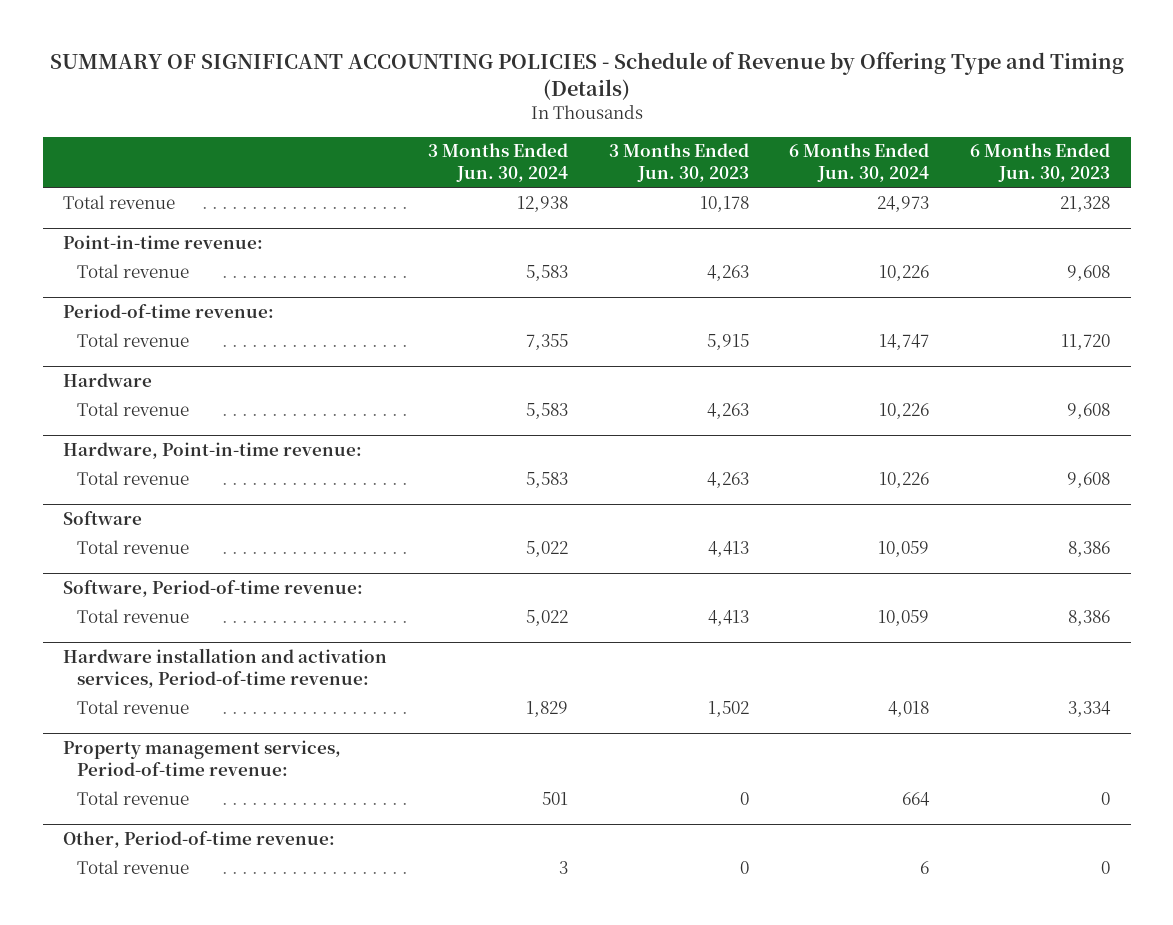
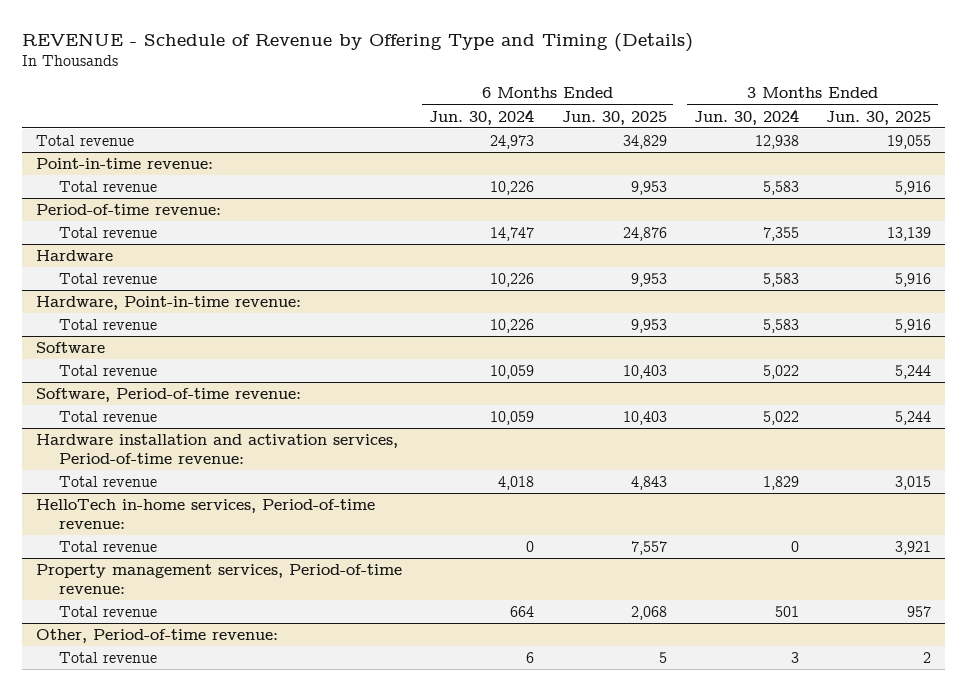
- SUMMARY OF SIGNIFICANT ACCOUNTING POLICIES - Schedule of Revenue by Offering Type and Timing (Details)
+ REVENUE - Schedule of Revenue by Offering Type and Timing (Details)
- | 3 Months Ended Jun. 30, 2024 | 3 Months Ended Jun. 30, 2023 | 6 Months Ended Jun. 30, 2024 | 6 Months Ended Jun. 30, 2023
+ | 6 Months Ended Jun. 30, 2024 | 6 Months Ended Jun. 30, 2025 | 3 Months Ended Jun. 30, 2024 | 3 Months Ended Jun. 30, 2025
+ HelloTech in-home services, Period-of-time revenue:
+ Total revenue | 0 | 7,557 | 0 | 3,921

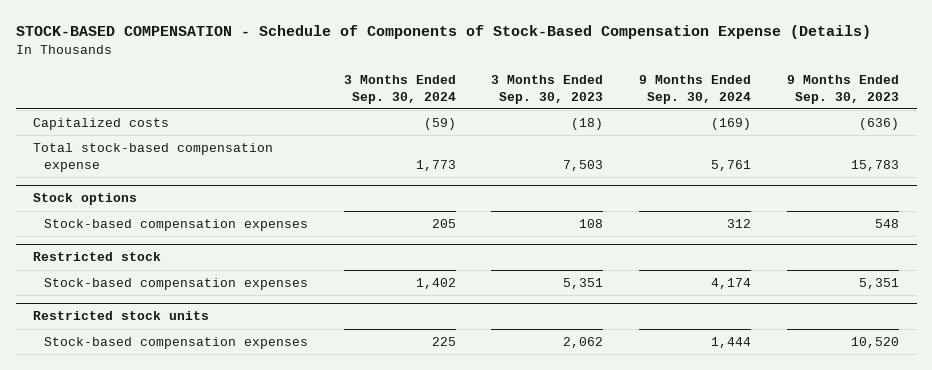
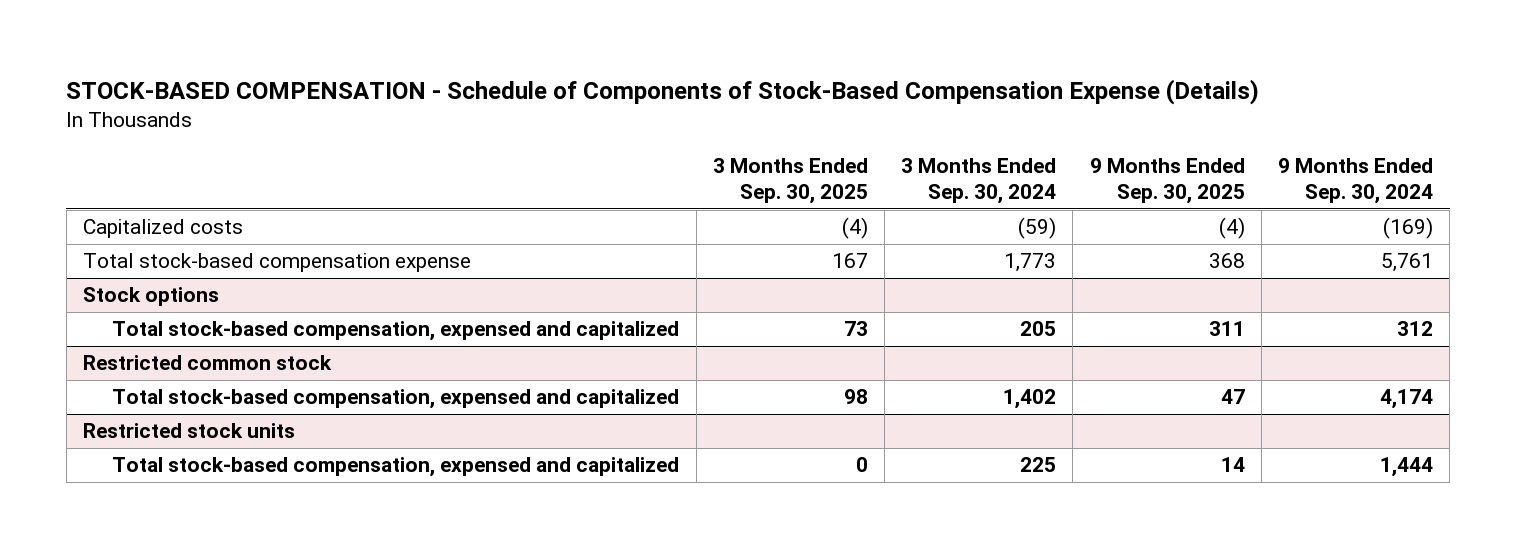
- | 3 Months Ended Sep. 30, 2024 | 3 Months Ended Sep. 30, 2023 | 9 Months Ended Sep. 30, 2024 | 9 Months Ended Sep. 30, 2023
+ | 3 Months Ended Sep. 30, 2025 | 3 Months Ended Sep. 30, 2024 | 9 Months Ended Sep. 30, 2025 | 9 Months Ended Sep. 30, 2024
@ Stock options
- Stock-based compensation expenses | 205 | 108 | 312 | 548
- Restricted stock
- Stock-based compensation expenses | 1,402 | 5,351 | 4,174 | 5,351
@ Stock options
+ Total stock-based compensation, expensed and capitalized | 73 | 205 | 311 | 312
+ Restricted common stock
+ Total stock-based compensation, expensed and capitalized | 98 | 1,402 | 47 | 4,174
@ Restricted stock units
- Stock-based compensation expenses | 225 | 2,062 | 1,444 | 10,520
+ Total stock-based compensation, expensed and capitalized | 0 | 225 | 14 | 1,444

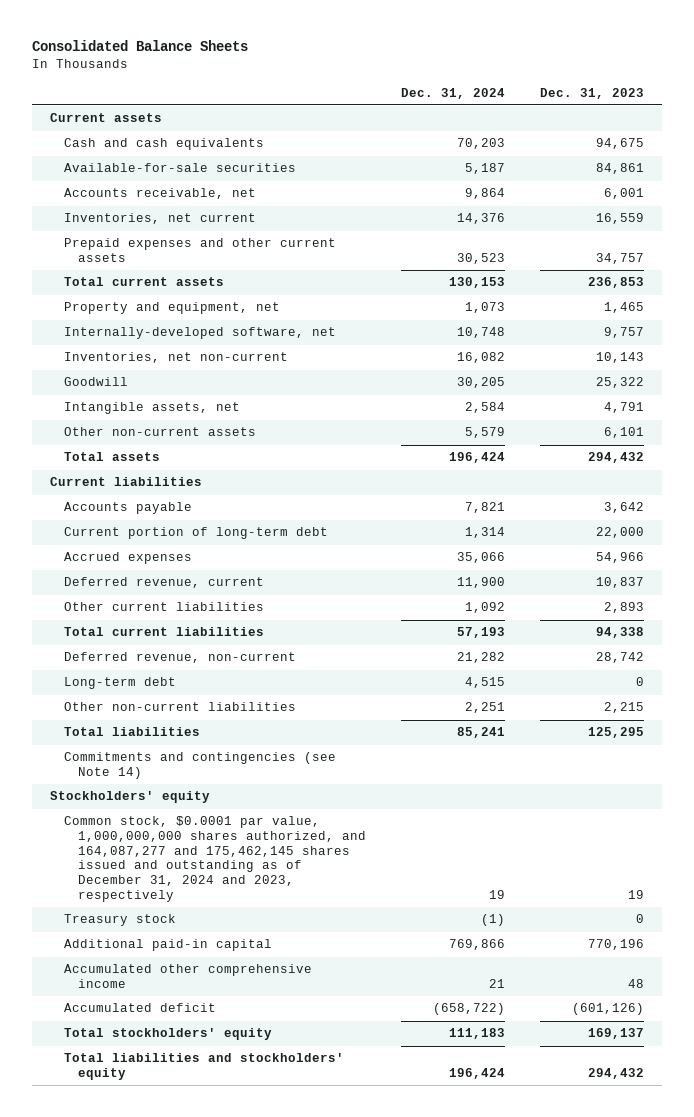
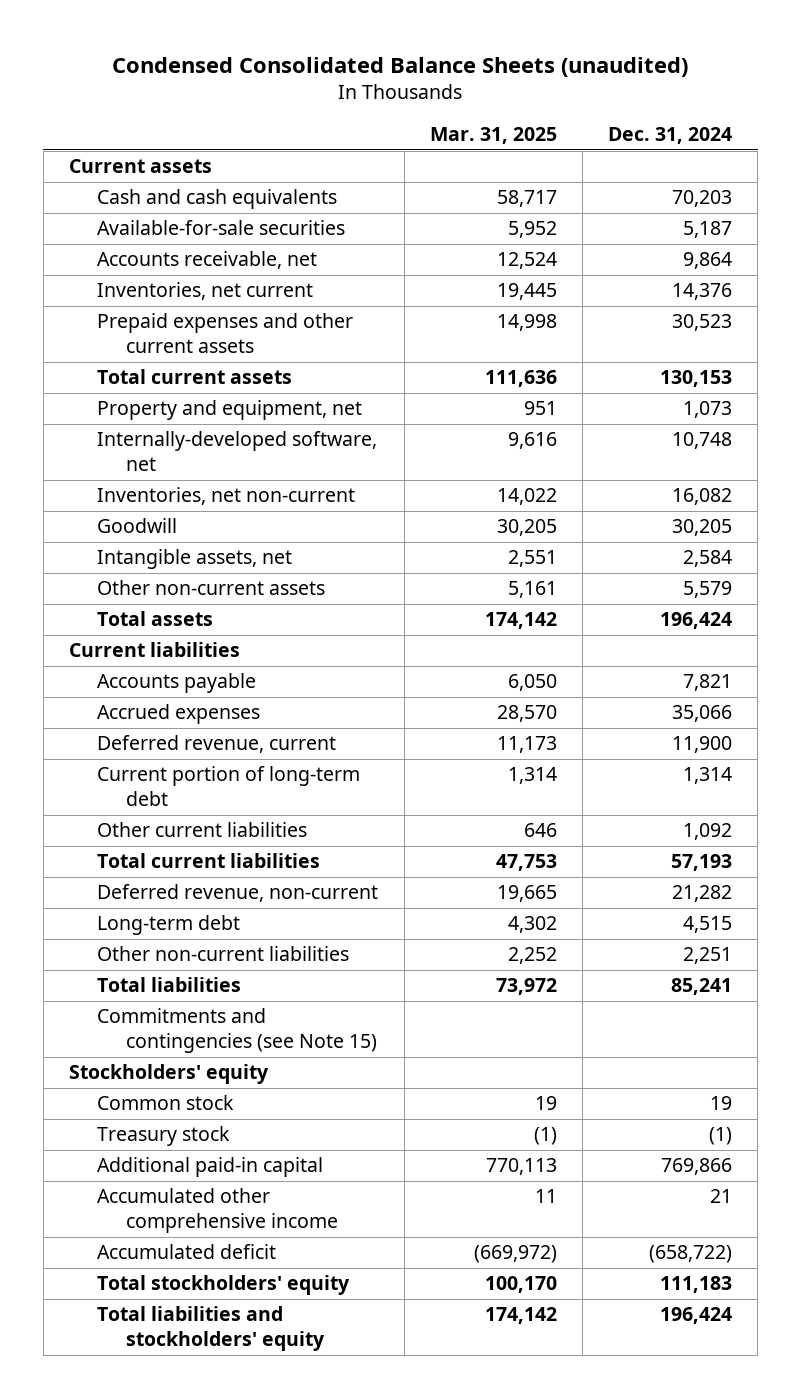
- Consolidated Balance Sheets
+ Condensed Consolidated Balance Sheets (unaudited)
- | Dec. 31, 2024 | Dec. 31, 2023
+ | Mar. 31, 2025 | Dec. 31, 2024
moved down: Current portion of long-term debt | 1,314 | 1,314
- Commitments and contingencies (see Note 14)
+ Commitments and contingencies (see Note 15)
- Common stock, $0.0001 par value, 1,000,000,000 shares authorized, and 164,087,277 and 175,462,145 shares issued and outstanding as of December 31, 2024 and 2023, respectively | 19 | 19
+ Common stock | 19 | 19

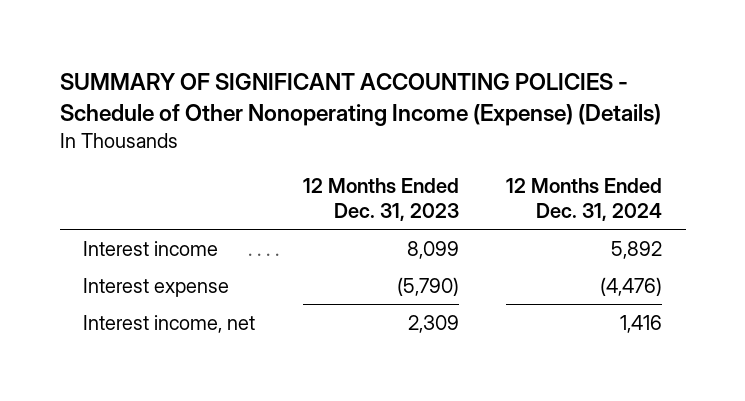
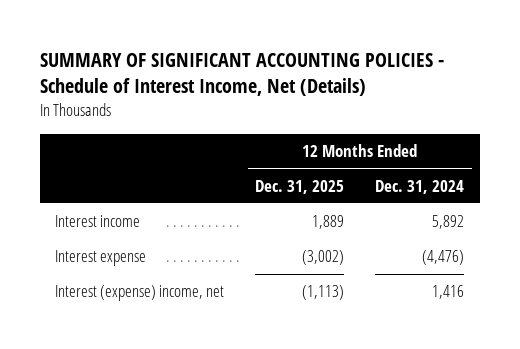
- SUMMARY OF SIGNIFICANT ACCOUNTING POLICIES - Schedule of Other Nonoperating Income (Expense) (Details)
+ SUMMARY OF SIGNIFICANT ACCOUNTING POLICIES - Schedule of Interest Income, Net (Details)
- | 12 Months Ended Dec. 31, 2023 | 12 Months Ended Dec. 31, 2024
+ | 12 Months Ended Dec. 31, 2025 | 12 Months Ended Dec. 31, 2024
- Interest income, net | 2,309 | 1,416
+ Interest (expense) income, net | (1,113) | 1,416

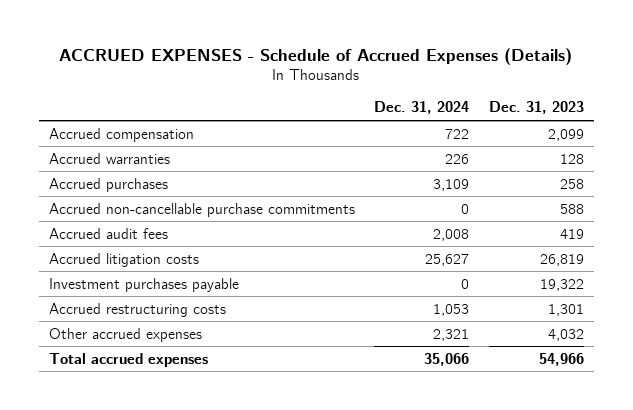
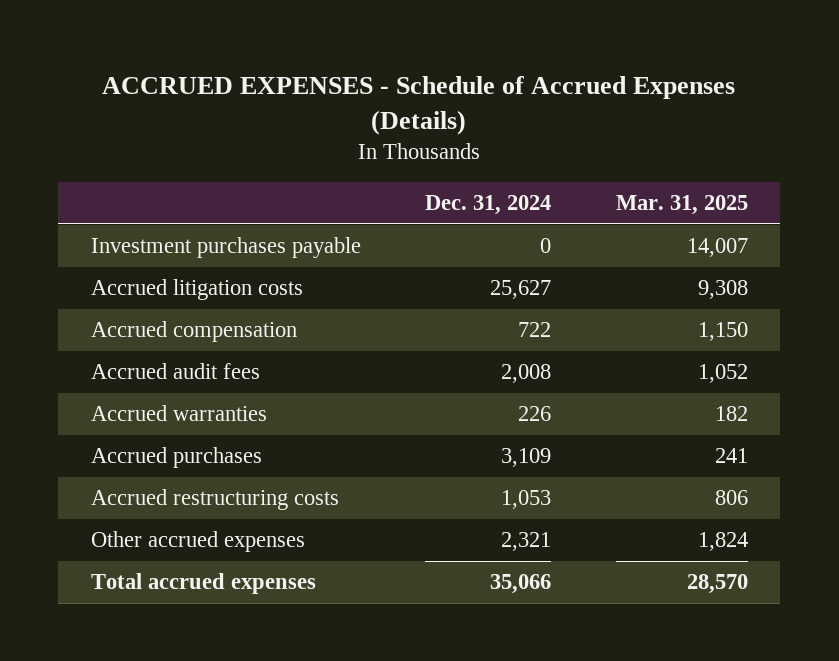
- | Dec. 31, 2024 | Dec. 31, 2023
+ | Dec. 31, 2024 | Mar. 31, 2025
moved up: Investment purchases payable | 0 | 14,007
moved up: Accrued litigation costs | 25,627 | 9,308
moved up: Accrued audit fees | 2,008 | 1,052
- Accrued non-cancellable purchase commitments | 0 | 588

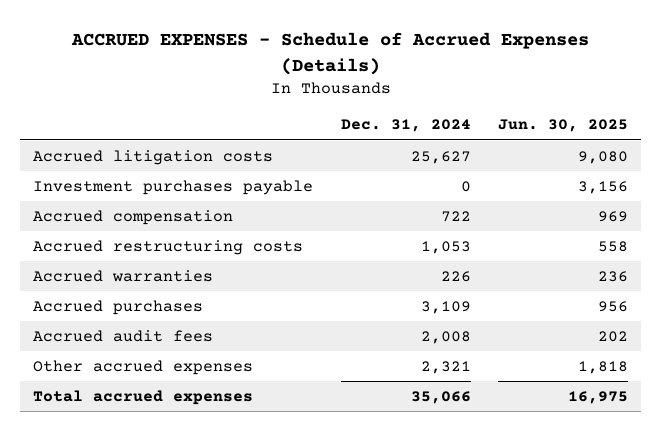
- | Dec. 31, 2024 | Mar. 31, 2025
+ | Dec. 31, 2024 | Jun. 30, 2025
moved down: Investment purchases payable | 0 | 3,156
moved up: Accrued restructuring costs | 1,053 | 558
moved down: Accrued audit fees | 2,008 | 202

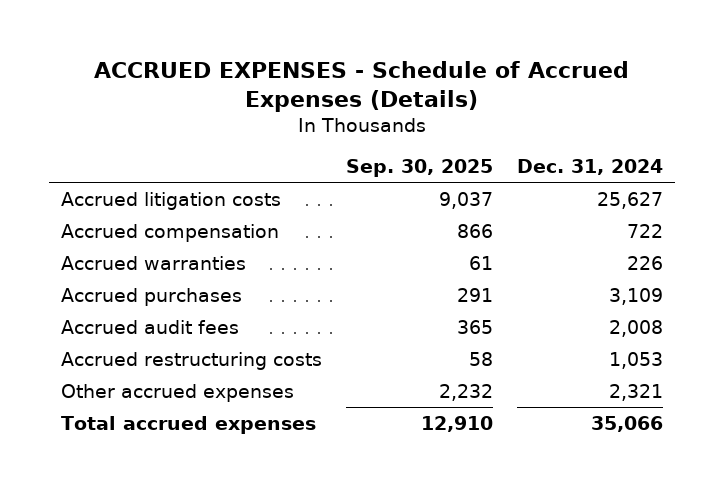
- | Dec. 31, 2024 | Jun. 30, 2025
+ | Sep. 30, 2025 | Dec. 31, 2024
- Investment purchases payable | 0 | 3,156
moved down: Accrued restructuring costs | 58 | 1,053

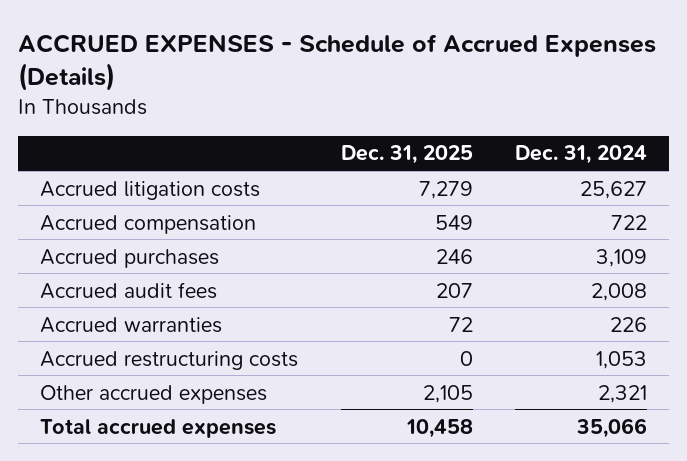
- | Sep. 30, 2025 | Dec. 31, 2024
+ | Dec. 31, 2025 | Dec. 31, 2024
moved down: Accrued warranties | 72 | 226

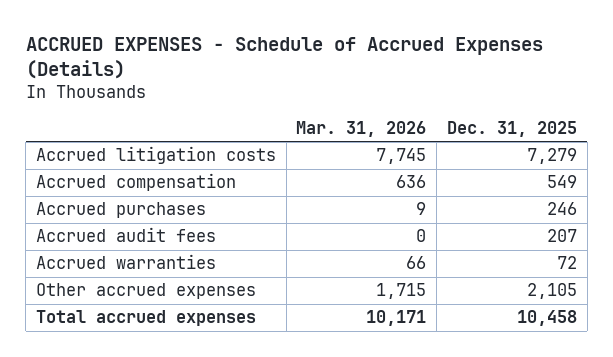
- | Dec. 31, 2025 | Dec. 31, 2024
+ | Mar. 31, 2026 | Dec. 31, 2025
- Accrued restructuring costs | 0 | 1,053

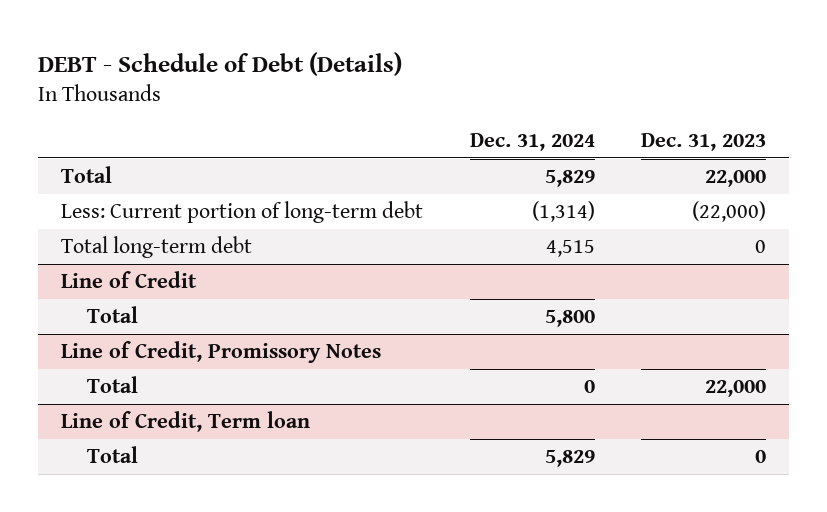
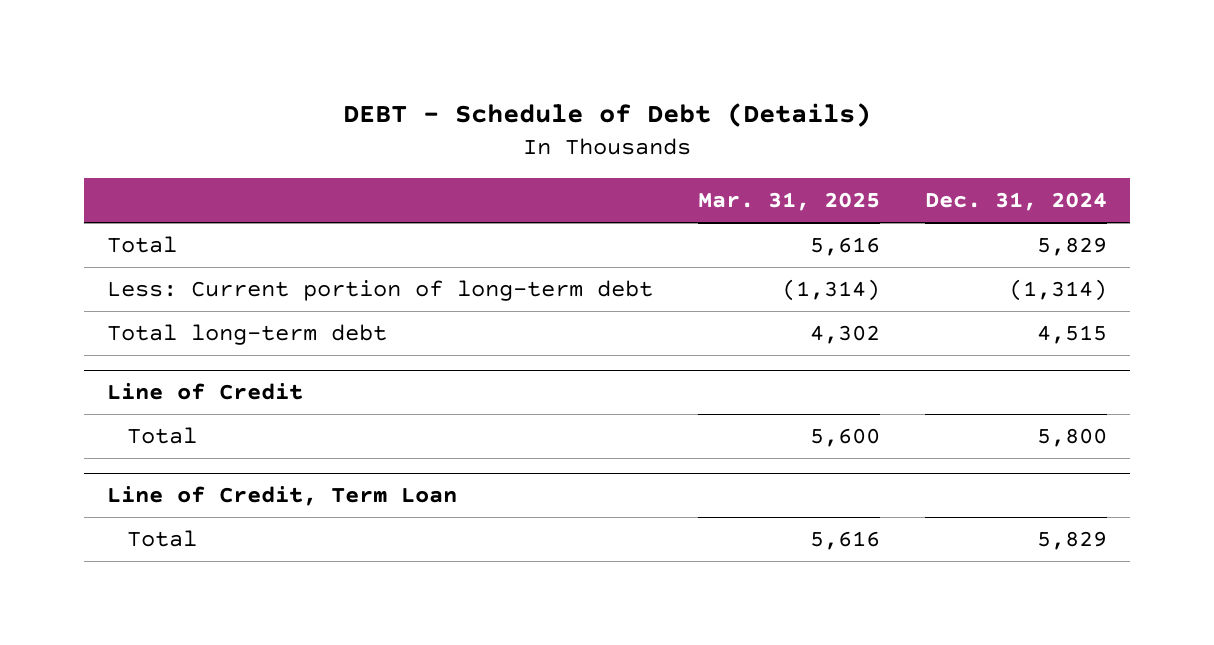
- | Dec. 31, 2024 | Dec. 31, 2023
+ | Mar. 31, 2025 | Dec. 31, 2024
- Line of Credit, Promissory Notes
- Total | 0 | 22,000
- Line of Credit, Term loan
+ Line of Credit, Term Loan

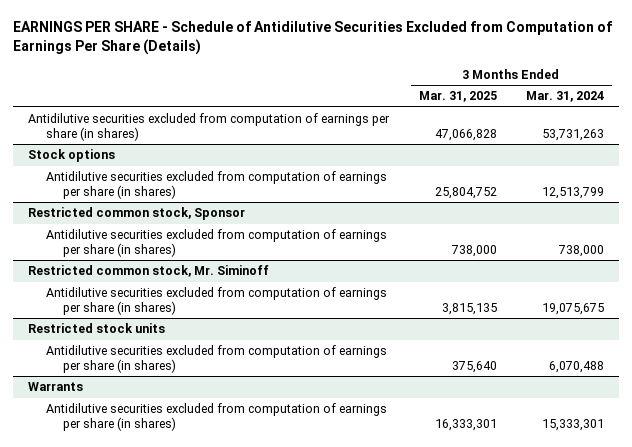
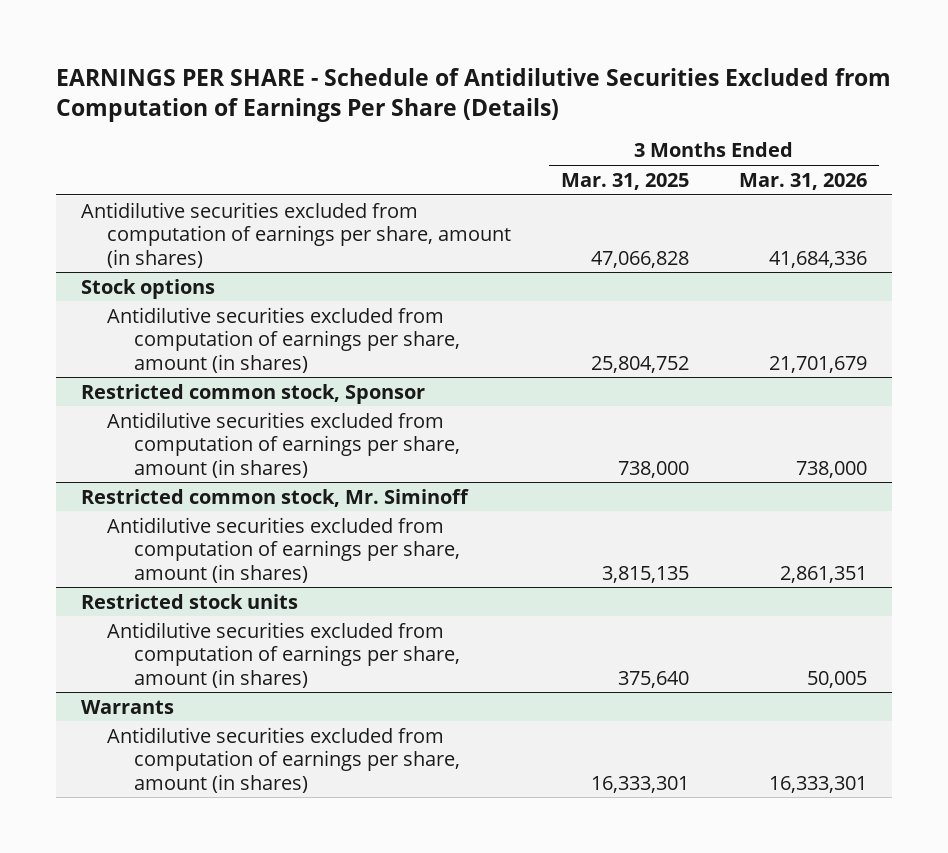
- | 3 Months Ended Mar. 31, 2025 | 3 Months Ended Mar. 31, 2024
+ | 3 Months Ended Mar. 31, 2025 | 3 Months Ended Mar. 31, 2026
- Antidilutive securities excluded from computation of earnings per share (in shares) | 47,066,828 | 53,731,263
+ Antidilutive securities excluded from computation of earnings per share, amount (in shares) | 47,066,828 | 41,684,336
@ Stock options
- Antidilutive securities excluded from computation of earnings per share (in shares) | 25,804,752 | 12,513,799
+ Antidilutive securities excluded from computation of earnings per share, amount (in shares) | 25,804,752 | 21,701,679
@ Restricted common stock, Sponsor
- Antidilutive securities excluded from computation of earnings per share (in shares) | 738,000 | 738,000
+ Antidilutive securities excluded from computation of earnings per share, amount (in shares) | 738,000 | 738,000
@ Restricted common stock, Mr. Siminoff
- Antidilutive securities excluded from computation of earnings per share (in shares) | 3,815,135 | 19,075,675
+ Antidilutive securities excluded from computation of earnings per share, amount (in shares) | 3,815,135 | 2,861,351
@ Restricted stock units
- Antidilutive securities excluded from computation of earnings per share (in shares) | 375,640 | 6,070,488
+ Antidilutive securities excluded from computation of earnings per share, amount (in shares) | 375,640 | 50,005
@ Warrants
- Antidilutive securities excluded from computation of earnings per share (in shares) | 16,333,301 | 15,333,301
+ Antidilutive securities excluded from computation of earnings per share, amount (in shares) | 16,333,301 | 16,333,301

